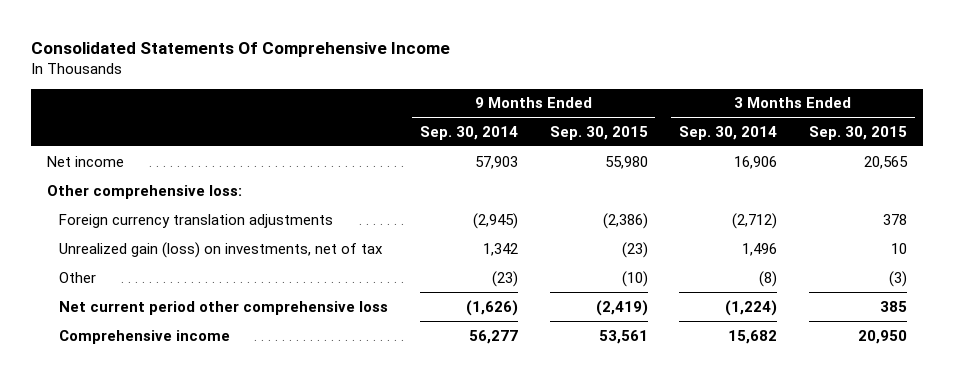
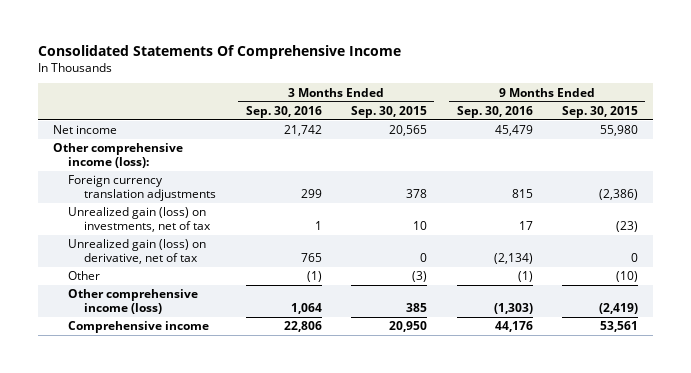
- | 9 Months Ended Sep. 30, 2014 | 9 Months Ended Sep. 30, 2015 | 3 Months Ended Sep. 30, 2014 | 3 Months Ended Sep. 30, 2015
+ | 3 Months Ended Sep. 30, 2016 | 3 Months Ended Sep. 30, 2015 | 9 Months Ended Sep. 30, 2016 | 9 Months Ended Sep. 30, 2015
- Other comprehensive loss:
+ Other comprehensive income (loss):
+ Unrealized gain (loss) on derivative, net of tax | 765 | 0 | (2,134) | 0
- Net current period other comprehensive loss | (1,626) | (2,419) | (1,224) | 385
+ Other comprehensive income (loss) | 1,064 | 385 | (1,303) | (2,419)

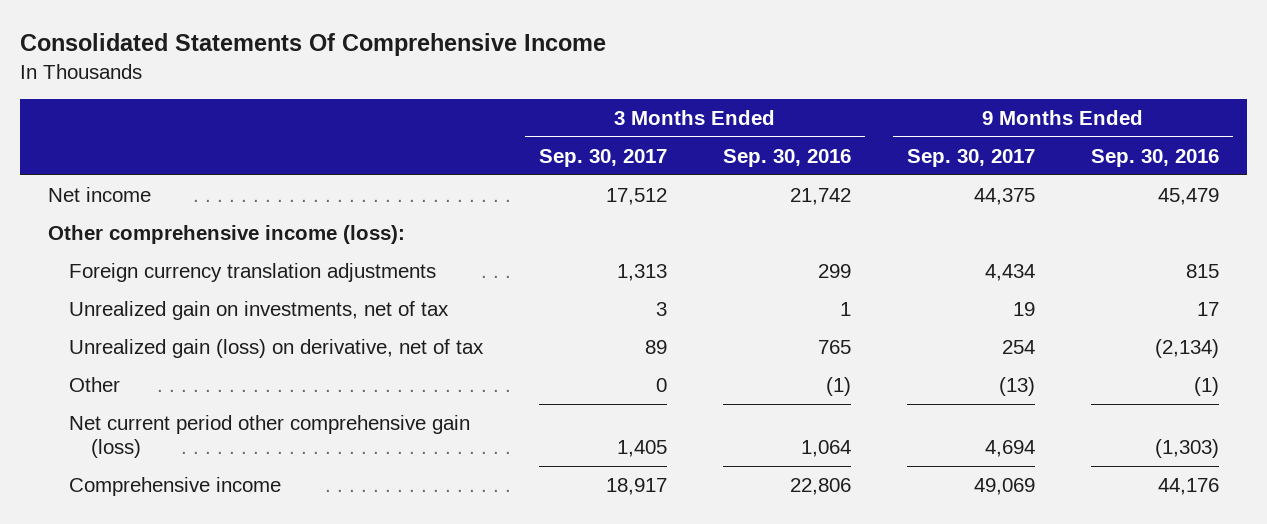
- | 3 Months Ended Sep. 30, 2016 | 3 Months Ended Sep. 30, 2015 | 9 Months Ended Sep. 30, 2016 | 9 Months Ended Sep. 30, 2015
+ | 3 Months Ended Sep. 30, 2017 | 3 Months Ended Sep. 30, 2016 | 9 Months Ended Sep. 30, 2017 | 9 Months Ended Sep. 30, 2016
- Unrealized gain (loss) on investments, net of tax | 1 | 10 | 17 | (23)
+ Unrealized gain on investments, net of tax | 3 | 1 | 19 | 17
- Other comprehensive income (loss) | 1,064 | 385 | (1,303) | (2,419)
+ Net current period other comprehensive gain (loss) | 1,405 | 1,064 | 4,694 | (1,303)

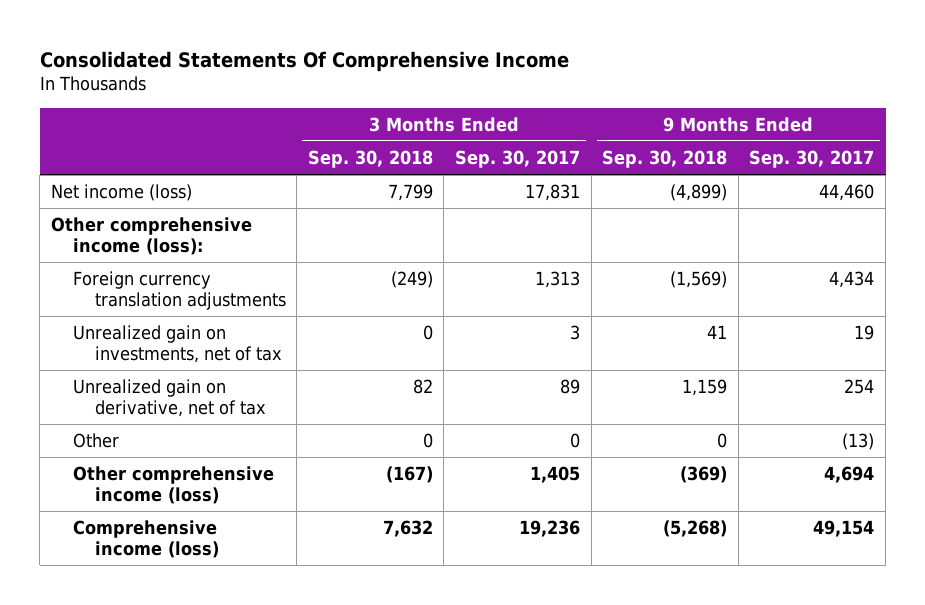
- | 3 Months Ended Sep. 30, 2017 | 3 Months Ended Sep. 30, 2016 | 9 Months Ended Sep. 30, 2017 | 9 Months Ended Sep. 30, 2016
+ | 3 Months Ended Sep. 30, 2018 | 3 Months Ended Sep. 30, 2017 | 9 Months Ended Sep. 30, 2018 | 9 Months Ended Sep. 30, 2017
- Net income | 17,512 | 21,742 | 44,375 | 45,479
+ Net income (loss) | 7,799 | 17,831 | (4,899) | 44,460
- Unrealized gain (loss) on derivative, net of tax | 89 | 765 | 254 | (2,134)
+ Unrealized gain on derivative, net of tax | 82 | 89 | 1,159 | 254
- Net current period other comprehensive gain (loss) | 1,405 | 1,064 | 4,694 | (1,303)
- Comprehensive income | 18,917 | 22,806 | 49,069 | 44,176
+ Other comprehensive income (loss) | (167) | 1,405 | (369) | 4,694
+ Comprehensive income (loss) | 7,632 | 19,236 | (5,268) | 49,154

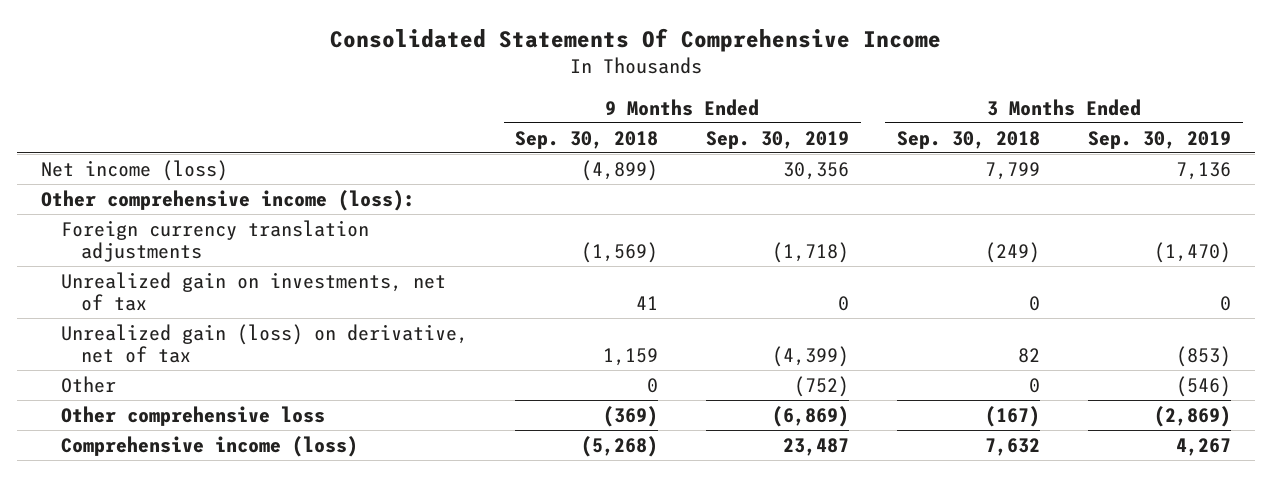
- | 3 Months Ended Sep. 30, 2018 | 3 Months Ended Sep. 30, 2017 | 9 Months Ended Sep. 30, 2018 | 9 Months Ended Sep. 30, 2017
+ | 9 Months Ended Sep. 30, 2018 | 9 Months Ended Sep. 30, 2019 | 3 Months Ended Sep. 30, 2018 | 3 Months Ended Sep. 30, 2019
- Unrealized gain on derivative, net of tax | 82 | 89 | 1,159 | 254
+ Unrealized gain (loss) on derivative, net of tax | 1,159 | (4,399) | 82 | (853)
- Other comprehensive income (loss) | (167) | 1,405 | (369) | 4,694
+ Other comprehensive loss | (369) | (6,869) | (167) | (2,869)

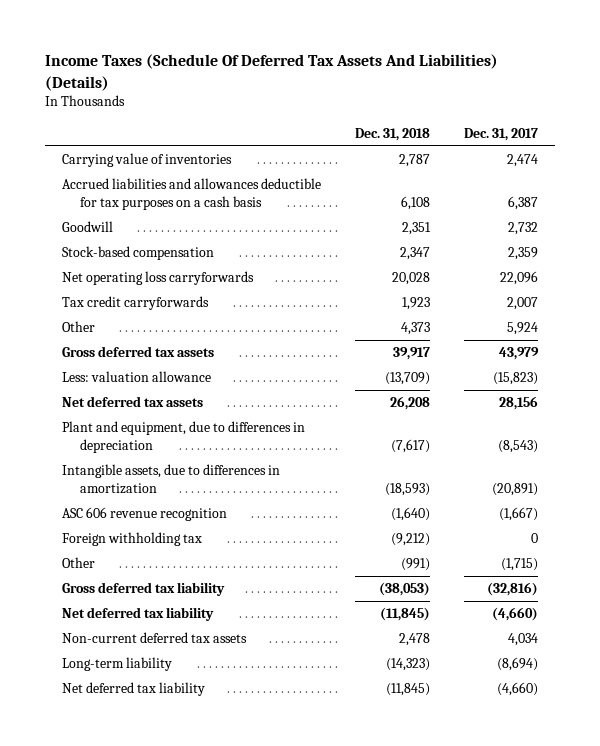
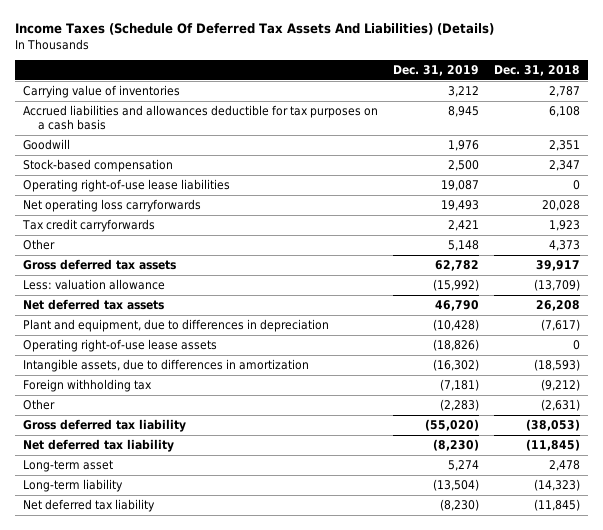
- | Dec. 31, 2018 | Dec. 31, 2017
+ | Dec. 31, 2019 | Dec. 31, 2018
+ Operating right-of-use lease liabilities | 19,087 | 0
+ Operating right-of-use lease assets | (18,826) | 0
- ASC 606 revenue recognition | (1,640) | (1,667)
- Other | (991) | (1,715)
+ Other | (2,283) | (2,631)
- Non-current deferred tax assets | 2,478 | 4,034
+ Long-term asset | 5,274 | 2,478

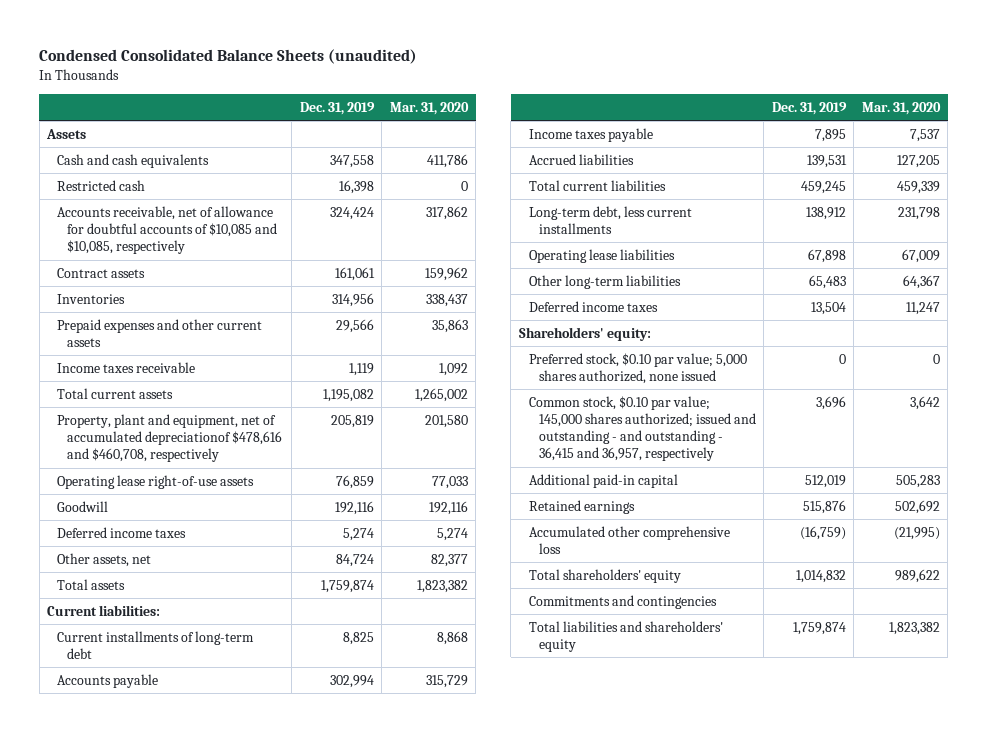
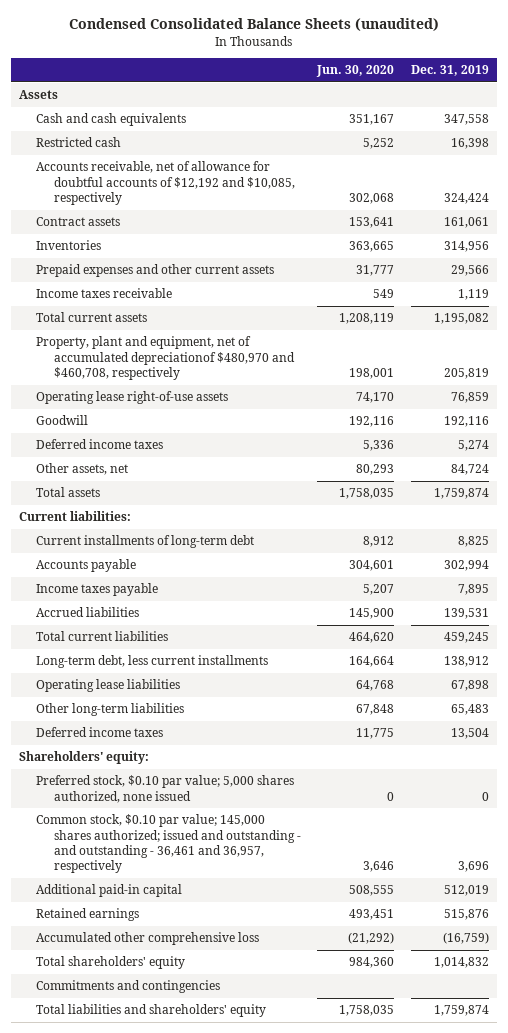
- | Dec. 31, 2019 | Mar. 31, 2020
+ | Jun. 30, 2020 | Dec. 31, 2019
- Accounts receivable, net of allowance for doubtful accounts of $10,085 and $10,085, respectively | 324,424 | 317,862
+ Accounts receivable, net of allowance for doubtful accounts of $12,192 and $10,085, respectively | 302,068 | 324,424
- Property, plant and equipment, net of accumulated depreciationof $478,616 and $460,708, respectively | 205,819 | 201,580
+ Property, plant and equipment, net of accumulated depreciationof $480,970 and $460,708, respectively | 198,001 | 205,819
- Common stock, $0.10 par value; 145,000 shares authorized; issued and outstanding - and outstanding - 36,415 and 36,957, respectively | 3,696 | 3,642
+ Common stock, $0.10 par value; 145,000 shares authorized; issued and outstanding - and outstanding - 36,461 and 36,957, respectively | 3,646 | 3,696

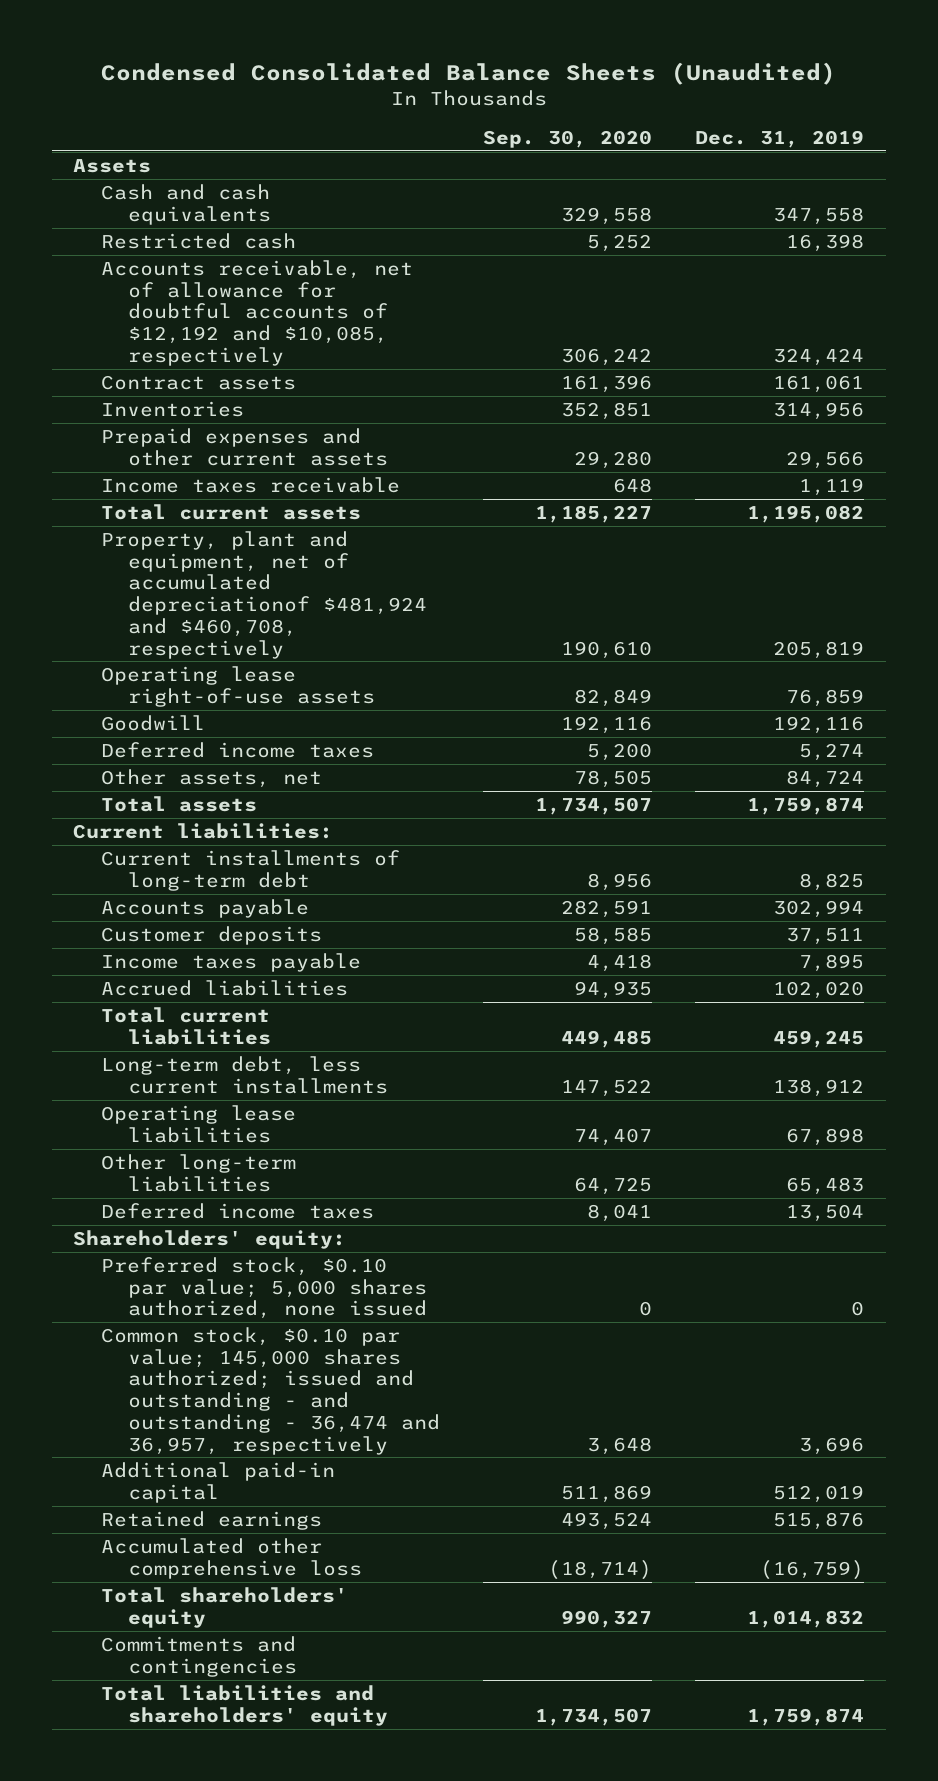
- Condensed Consolidated Balance Sheets (unaudited)
+ Condensed Consolidated Balance Sheets (Unaudited)
- | Jun. 30, 2020 | Dec. 31, 2019
+ | Sep. 30, 2020 | Dec. 31, 2019
- Property, plant and equipment, net of accumulated depreciationof $480,970 and $460,708, respectively | 198,001 | 205,819
+ Property, plant and equipment, net of accumulated depreciationof $481,924 and $460,708, respectively | 190,610 | 205,819
+ Customer deposits | 58,585 | 37,511
- Accrued liabilities | 145,900 | 139,531
+ Accrued liabilities | 94,935 | 102,020
- Common stock, $0.10 par value; 145,000 shares authorized; issued and outstanding - and outstanding - 36,461 and 36,957, respectively | 3,646 | 3,696
+ Common stock, $0.10 par value; 145,000 shares authorized; issued and outstanding - and outstanding - 36,474 and 36,957, respectively | 3,648 | 3,696

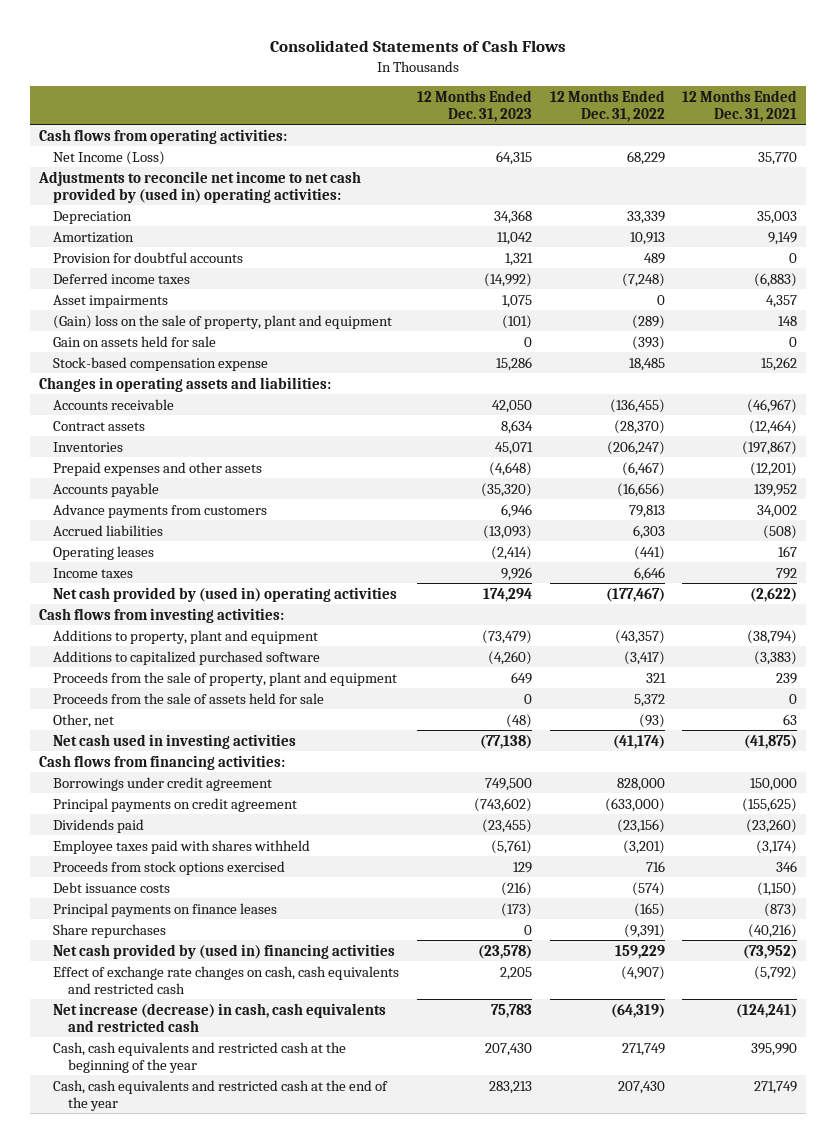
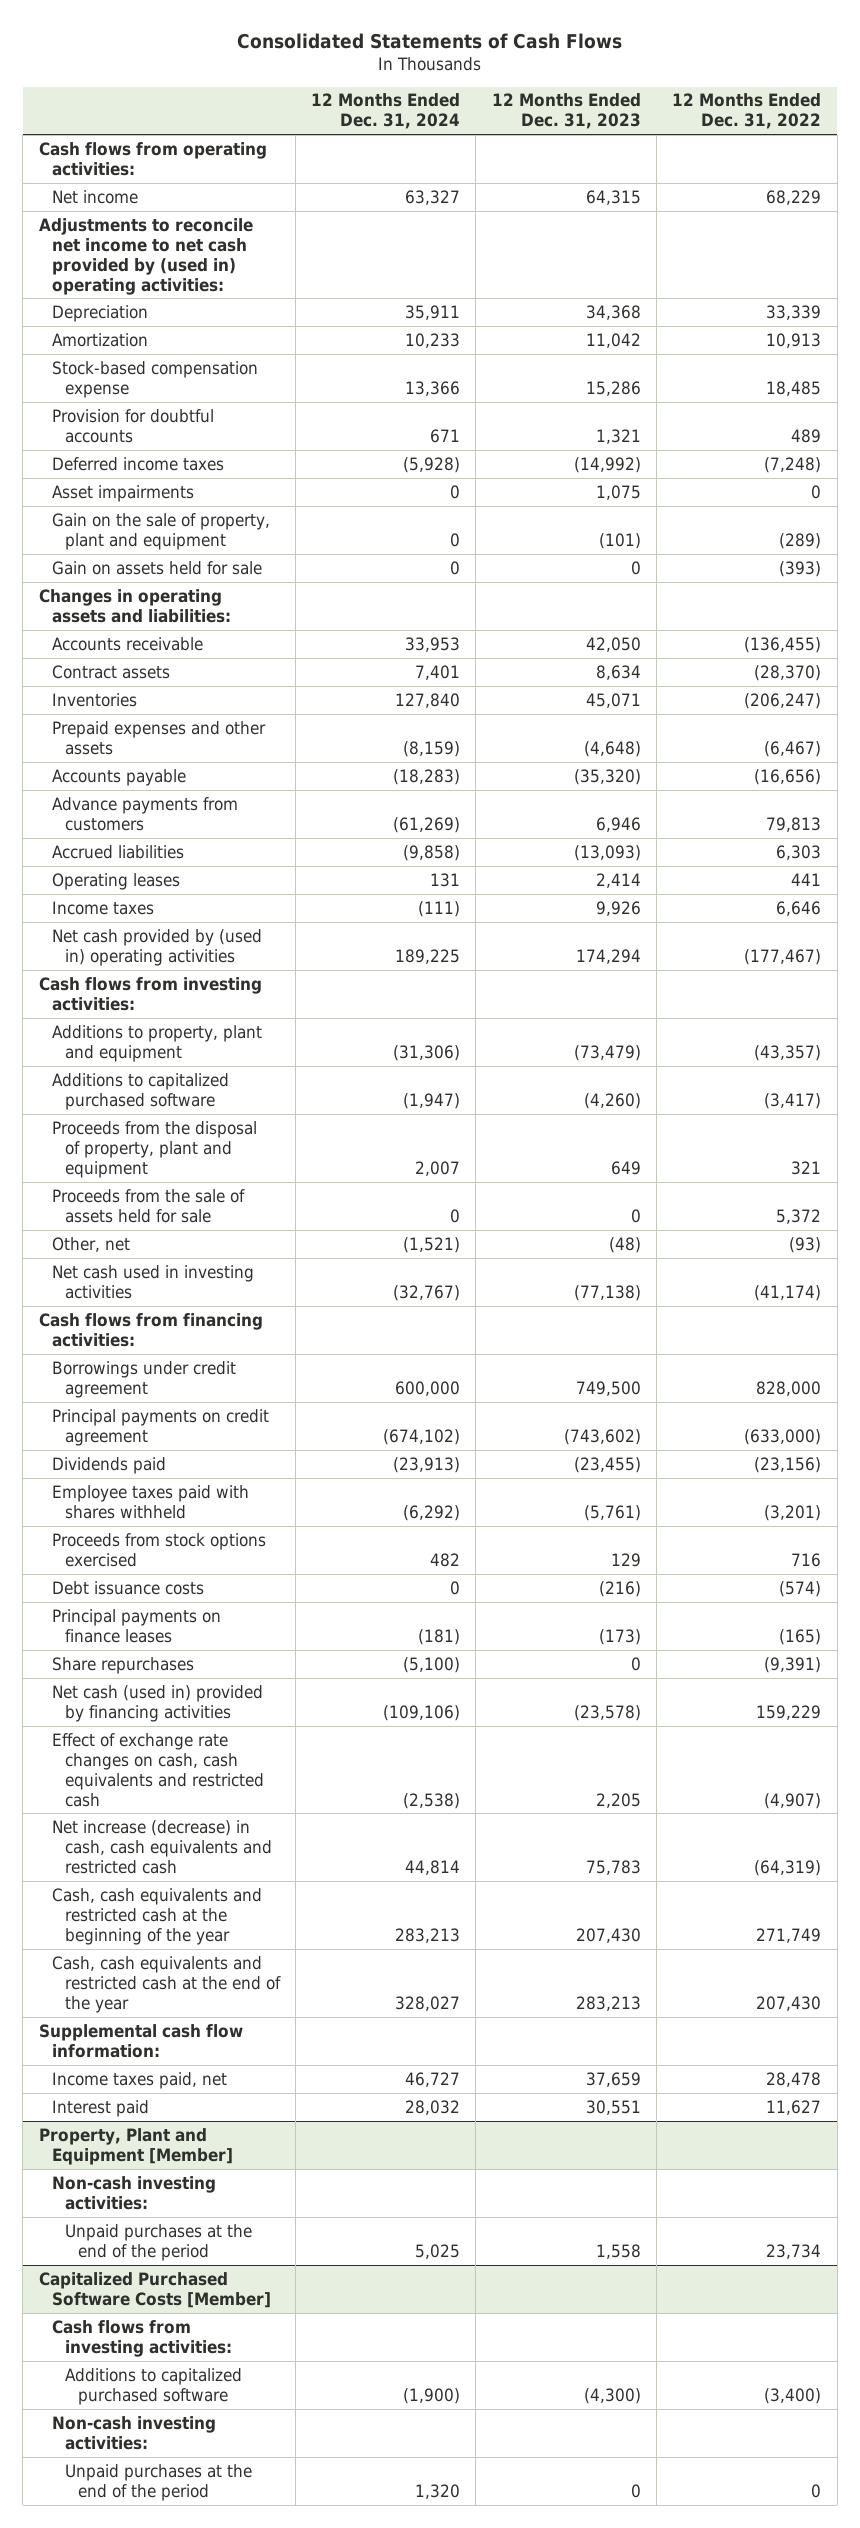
- | 12 Months Ended Dec. 31, 2023 | 12 Months Ended Dec. 31, 2022 | 12 Months Ended Dec. 31, 2021
+ | 12 Months Ended Dec. 31, 2024 | 12 Months Ended Dec. 31, 2023 | 12 Months Ended Dec. 31, 2022
- Net Income (Loss) | 64,315 | 68,229 | 35,770
+ Net income | 63,327 | 64,315 | 68,229
moved up: Stock-based compensation expense | 13,366 | 15,286 | 18,485
- (Gain) loss on the sale of property, plant and equipment | (101) | (289) | 148
+ Gain on the sale of property, plant and equipment | 0 | (101) | (289)
- Operating leases | (2,414) | (441) | 167
+ Operating leases | 131 | 2,414 | 441
- Proceeds from the sale of property, plant and equipment | 649 | 321 | 239
+ Proceeds from the disposal of property, plant and equipment | 2,007 | 649 | 321
- Net cash provided by (used in) financing activities | (23,578) | 159,229 | (73,952)
+ Net cash (used in) provided by financing activities | (109,106) | (23,578) | 159,229
+ Supplemental cash flow information:
+ Income taxes paid, net | 46,727 | 37,659 | 28,478
+ Interest paid | 28,032 | 30,551 | 11,627
+ Property, Plant and Equipment [Member]
+ Non-cash investing activities:
+ Unpaid purchases at the end of the period | 5,025 | 1,558 | 23,734
+ Capitalized Purchased Software Costs [Member]
+ Cash flows from investing activities:
+ Additions to capitalized purchased software | (1,900) | (4,300) | (3,400)
+ Non-cash investing activities:
+ Unpaid purchases at the end of the period | 1,320 | 0 | 0

